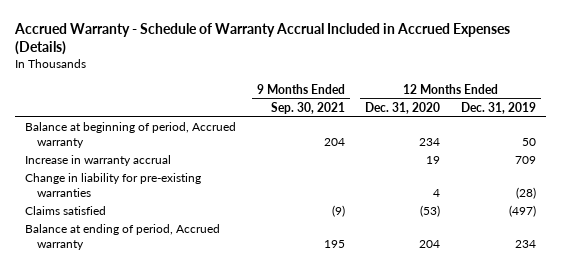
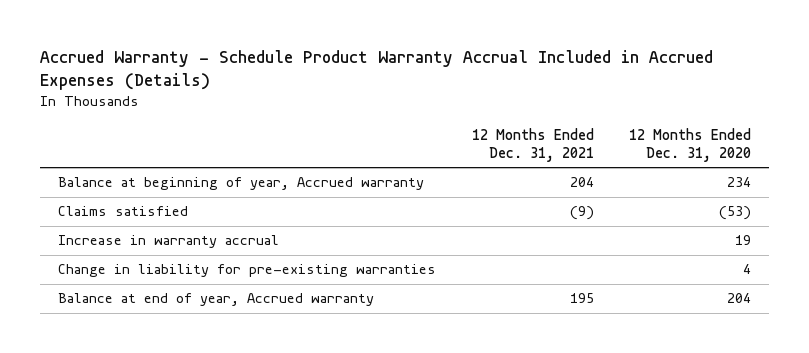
- Accrued Warranty - Schedule of Warranty Accrual Included in Accrued Expenses (Details)
+ Accrued Warranty - Schedule Product Warranty Accrual Included in Accrued Expenses (Details)
- | 9 Months Ended Sep. 30, 2021 | 12 Months Ended Dec. 31, 2020 | 12 Months Ended Dec. 31, 2019
+ | 12 Months Ended Dec. 31, 2021 | 12 Months Ended Dec. 31, 2020
- Balance at beginning of period, Accrued warranty | 204 | 234 | 50
+ Balance at beginning of year, Accrued warranty | 204 | 234
moved up: Claims satisfied | (9) | (53)
- Balance at ending of period, Accrued warranty | 195 | 204 | 234
+ Balance at end of year, Accrued warranty | 195 | 204

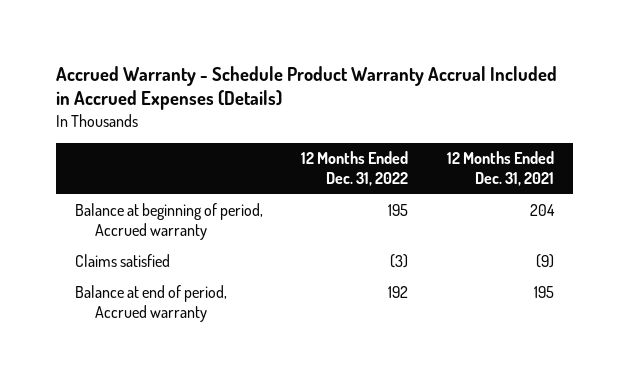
- | 12 Months Ended Dec. 31, 2021 | 12 Months Ended Dec. 31, 2020
+ | 12 Months Ended Dec. 31, 2022 | 12 Months Ended Dec. 31, 2021
- Balance at beginning of year, Accrued warranty | 204 | 234
+ Balance at beginning of period, Accrued warranty | 195 | 204
- Increase in warranty accrual | | 19
- Change in liability for pre-existing warranties | | 4
- Balance at end of year, Accrued warranty | 195 | 204
+ Balance at end of period, Accrued warranty | 192 | 195

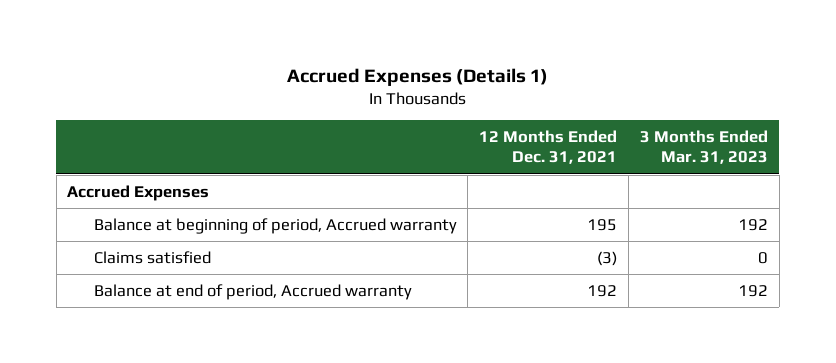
- Accrued Warranty - Schedule Product Warranty Accrual Included in Accrued Expenses (Details)
+ Accrued Expenses (Details 1)
- | 12 Months Ended Dec. 31, 2022 | 12 Months Ended Dec. 31, 2021
+ | 12 Months Ended Dec. 31, 2021 | 3 Months Ended Mar. 31, 2023
- Balance at beginning of period, Accrued warranty | 195 | 204
- Claims satisfied | (3) | (9)
- Balance at end of period, Accrued warranty | 192 | 195
+ Accrued Expenses
+ Balance at beginning of period, Accrued warranty | 195 | 192
+ Claims satisfied | (3) | 0
+ Balance at end of period, Accrued warranty | 192 | 192

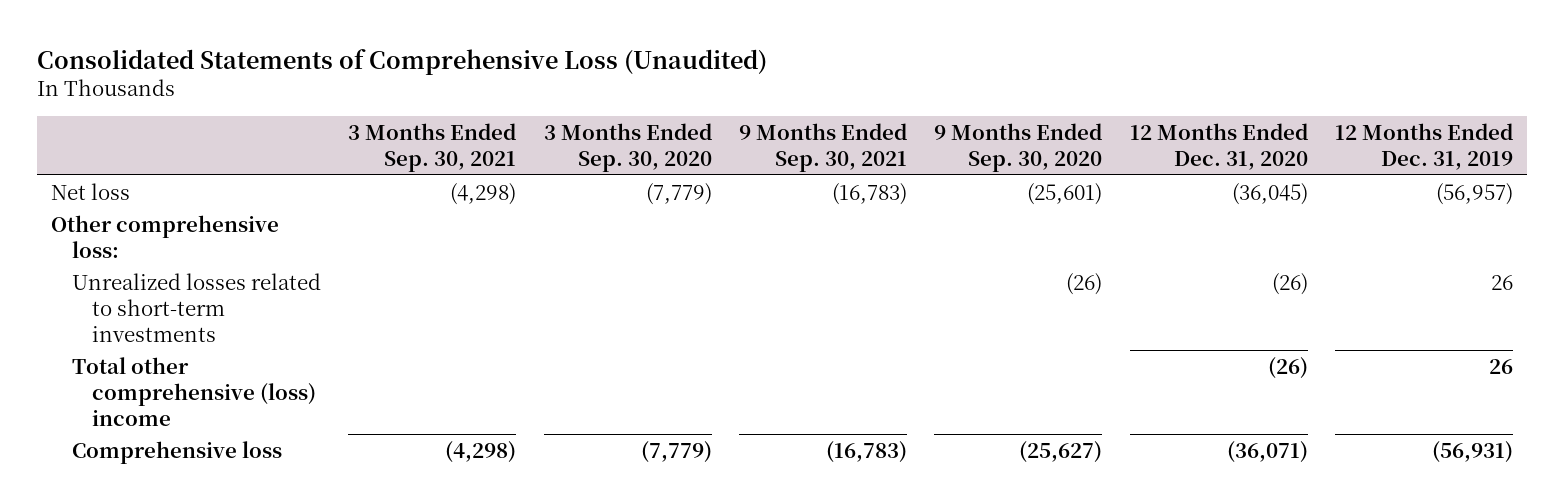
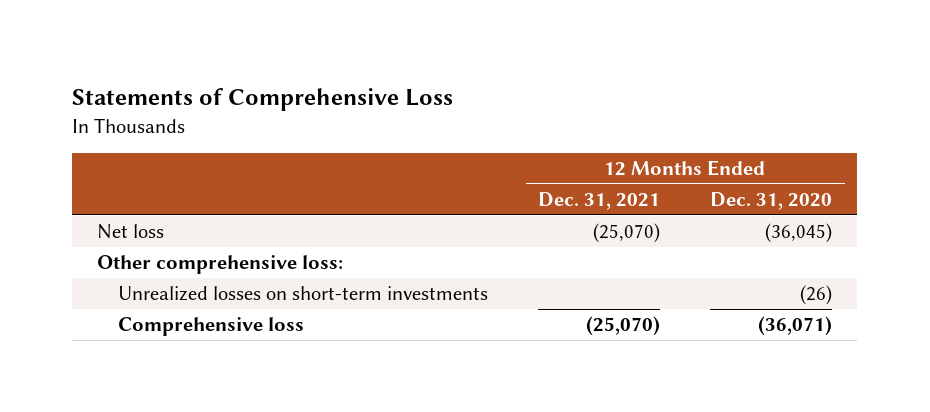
- Consolidated Statements of Comprehensive Loss (Unaudited)
+ Statements of Comprehensive Loss
- | 3 Months Ended Sep. 30, 2021 | 3 Months Ended Sep. 30, 2020 | 9 Months Ended Sep. 30, 2021 | 9 Months Ended Sep. 30, 2020 | 12 Months Ended Dec. 31, 2020 | 12 Months Ended Dec. 31, 2019
+ | 12 Months Ended Dec. 31, 2021 | 12 Months Ended Dec. 31, 2020
- Unrealized losses related to short-term investments | | | | (26) | (26) | 26
- Total other comprehensive (loss) income | | | | | (26) | 26
+ Unrealized losses on short-term investments | | (26)

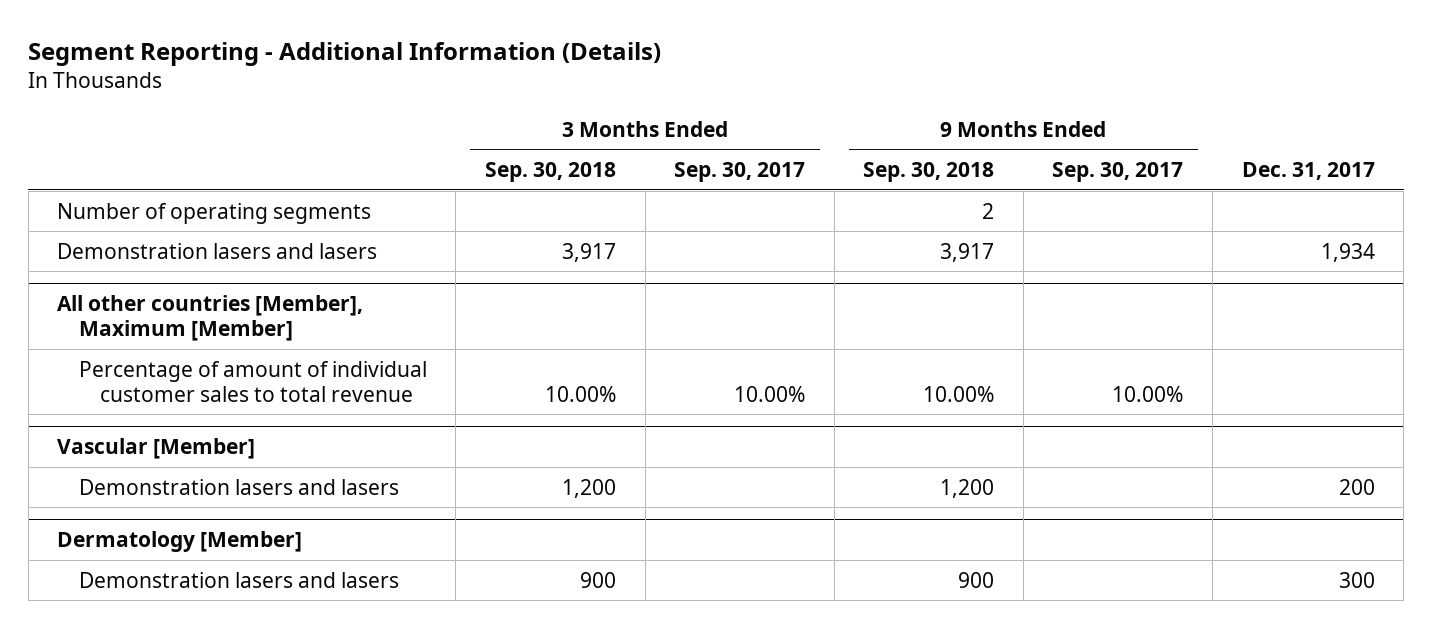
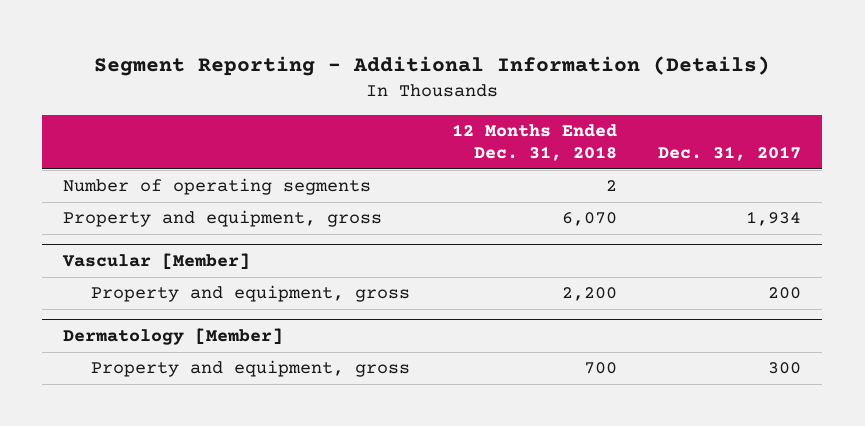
- | 3 Months Ended Sep. 30, 2018 | 3 Months Ended Sep. 30, 2017 | 9 Months Ended Sep. 30, 2018 | 9 Months Ended Sep. 30, 2017 | Dec. 31, 2017
+ | 12 Months Ended Dec. 31, 2018 | Dec. 31, 2017
- Demonstration lasers and lasers | 3,917 | | 3,917 | | 1,934
- All other countries [Member], Maximum [Member]
- Percentage of amount of individual customer sales to total revenue | 10.00% | 10.00% | 10.00% | 10.00% |
+ Property and equipment, gross | 6,070 | 1,934
@ Vascular [Member]
- Demonstration lasers and lasers | 1,200 | | 1,200 | | 200
+ Property and equipment, gross | 2,200 | 200
@ Dermatology [Member]
- Demonstration lasers and lasers | 900 | | 900 | | 300
+ Property and equipment, gross | 700 | 300

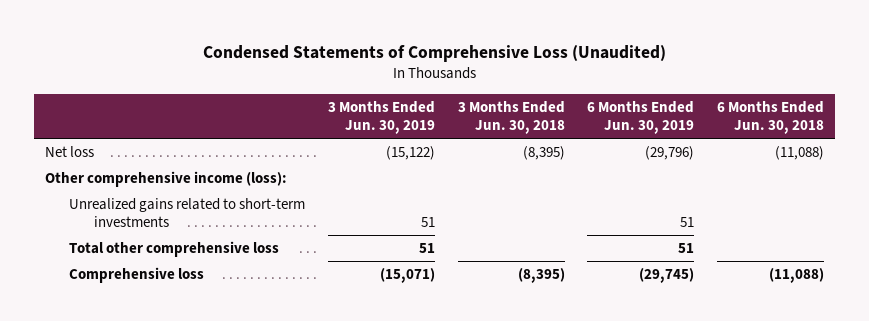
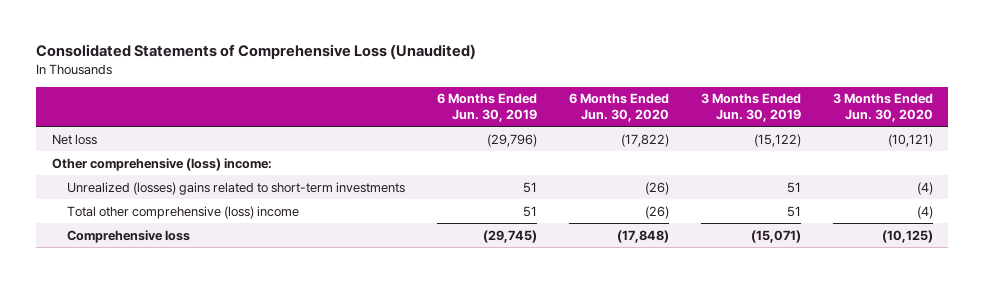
- Condensed Statements of Comprehensive Loss (Unaudited)
+ Consolidated Statements of Comprehensive Loss (Unaudited)
- | 3 Months Ended Jun. 30, 2019 | 3 Months Ended Jun. 30, 2018 | 6 Months Ended Jun. 30, 2019 | 6 Months Ended Jun. 30, 2018
+ | 6 Months Ended Jun. 30, 2019 | 6 Months Ended Jun. 30, 2020 | 3 Months Ended Jun. 30, 2019 | 3 Months Ended Jun. 30, 2020
- Other comprehensive income (loss):
- Unrealized gains related to short-term investments | 51 | | 51 |
- Total other comprehensive loss | 51 | | 51 |
+ Other comprehensive (loss) income:
+ Unrealized (losses) gains related to short-term investments | 51 | (26) | 51 | (4)
+ Total other comprehensive (loss) income | 51 | (26) | 51 | (4)

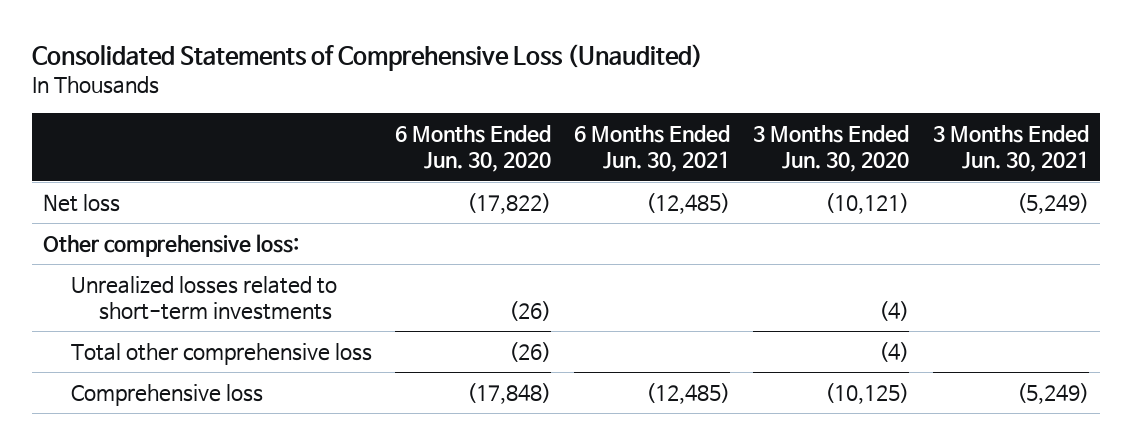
- | 6 Months Ended Jun. 30, 2019 | 6 Months Ended Jun. 30, 2020 | 3 Months Ended Jun. 30, 2019 | 3 Months Ended Jun. 30, 2020
+ | 6 Months Ended Jun. 30, 2020 | 6 Months Ended Jun. 30, 2021 | 3 Months Ended Jun. 30, 2020 | 3 Months Ended Jun. 30, 2021
- Other comprehensive (loss) income:
- Unrealized (losses) gains related to short-term investments | 51 | (26) | 51 | (4)
- Total other comprehensive (loss) income | 51 | (26) | 51 | (4)
+ Other comprehensive loss:
+ Unrealized losses related to short-term investments | (26) | | (4) |
+ Total other comprehensive loss | (26) | | (4) |

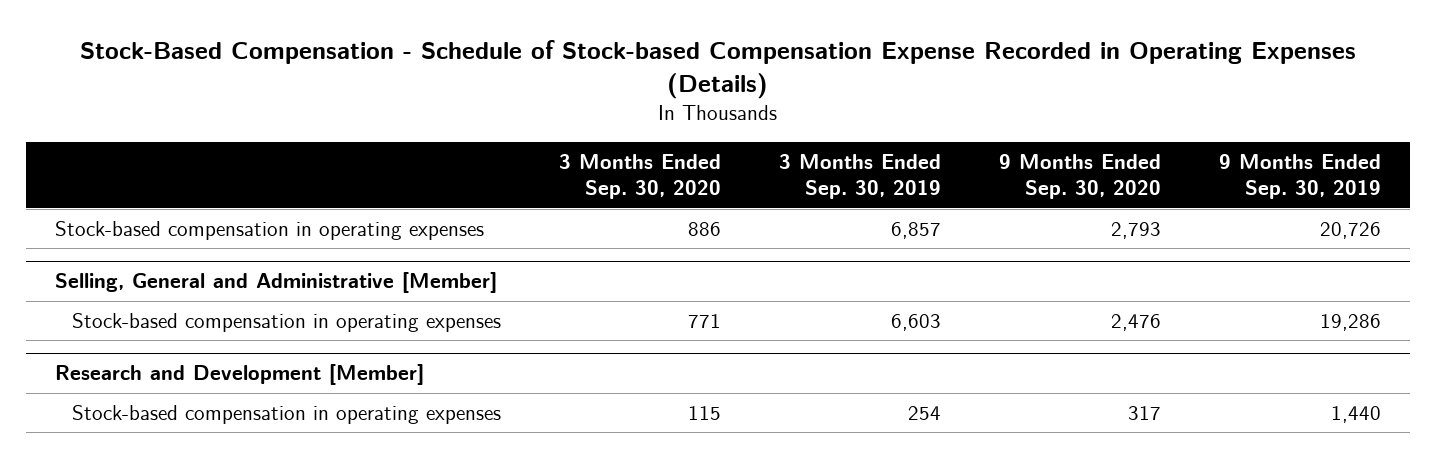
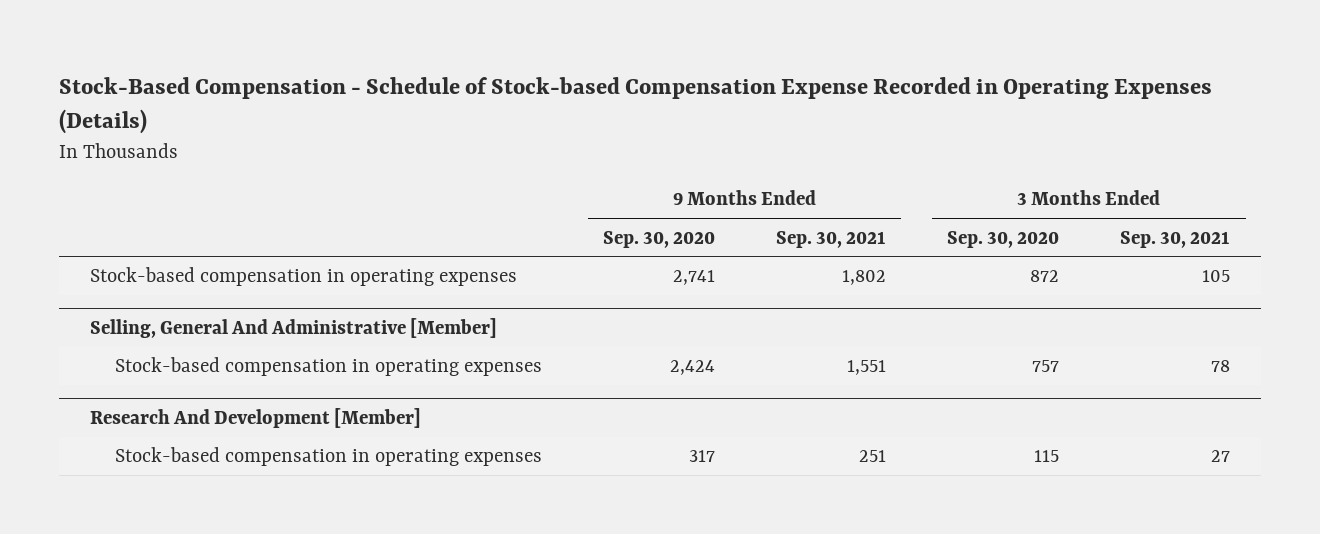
- | 3 Months Ended Sep. 30, 2020 | 3 Months Ended Sep. 30, 2019 | 9 Months Ended Sep. 30, 2020 | 9 Months Ended Sep. 30, 2019
+ | 9 Months Ended Sep. 30, 2020 | 9 Months Ended Sep. 30, 2021 | 3 Months Ended Sep. 30, 2020 | 3 Months Ended Sep. 30, 2021
- Stock-based compensation in operating expenses | 886 | 6,857 | 2,793 | 20,726
- Selling, General and Administrative [Member]
- Stock-based compensation in operating expenses | 771 | 6,603 | 2,476 | 19,286
- Research and Development [Member]
+ Stock-based compensation in operating expenses | 2,741 | 1,802 | 872 | 105
+ Selling, General And Administrative [Member]
+ Stock-based compensation in operating expenses | 2,424 | 1,551 | 757 | 78
+ Research And Development [Member]

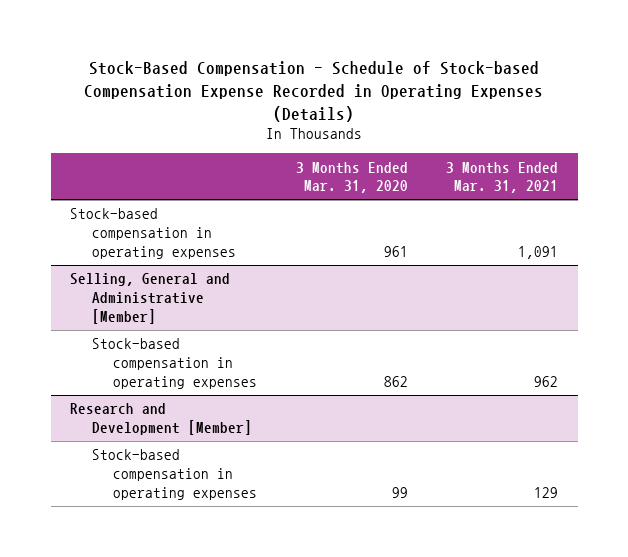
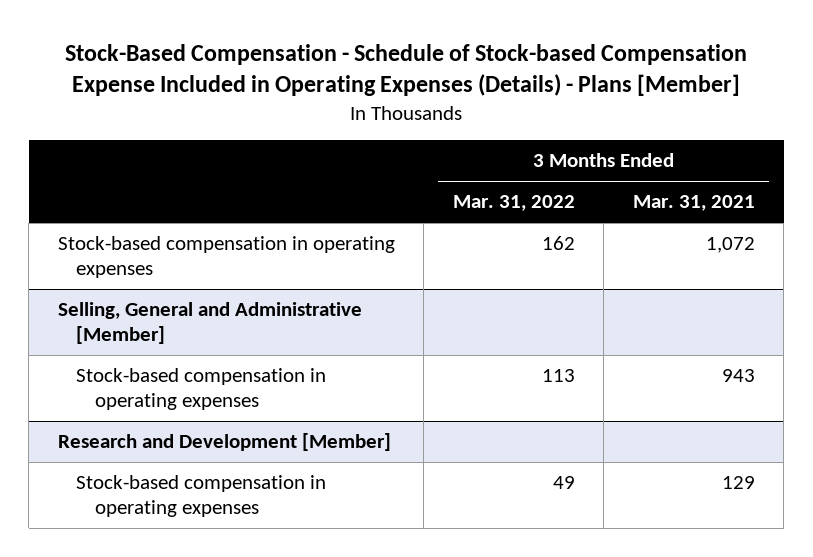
- Stock-Based Compensation - Schedule of Stock-based Compensation Expense Recorded in Operating Expenses (Details)
+ Stock-Based Compensation - Schedule of Stock-based Compensation Expense Included in Operating Expenses (Details) - Plans [Member]
- | 3 Months Ended Mar. 31, 2020 | 3 Months Ended Mar. 31, 2021
+ | 3 Months Ended Mar. 31, 2022 | 3 Months Ended Mar. 31, 2021
- Stock-based compensation in operating expenses | 961 | 1,091
+ Stock-based compensation in operating expenses | 162 | 1,072
@ Selling, General and Administrative [Member]
- Stock-based compensation in operating expenses | 862 | 962
+ Stock-based compensation in operating expenses | 113 | 943

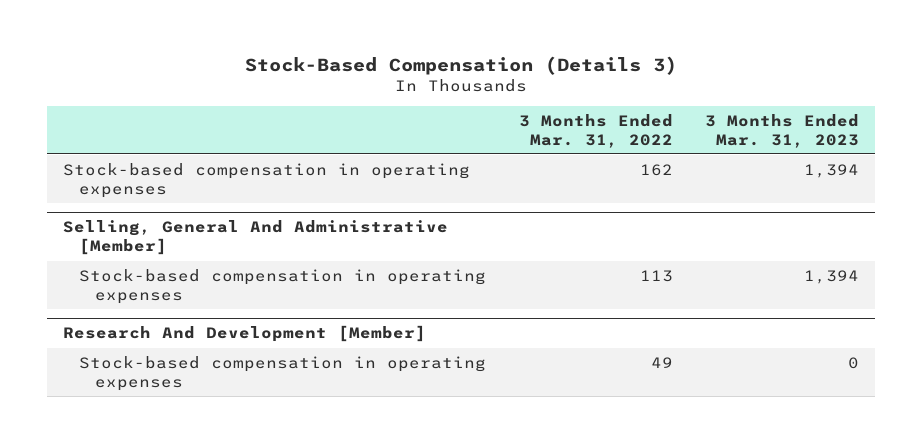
- Stock-Based Compensation - Schedule of Stock-based Compensation Expense Included in Operating Expenses (Details) - Plans [Member]
+ Stock-Based Compensation (Details 3)
- | 3 Months Ended Mar. 31, 2022 | 3 Months Ended Mar. 31, 2021
+ | 3 Months Ended Mar. 31, 2022 | 3 Months Ended Mar. 31, 2023
- Selling, General and Administrative [Member]
+ Selling, General And Administrative [Member]
- Research and Development [Member]
+ Research And Development [Member]

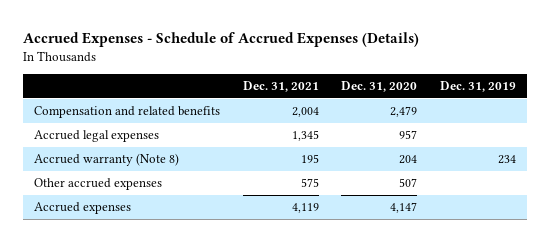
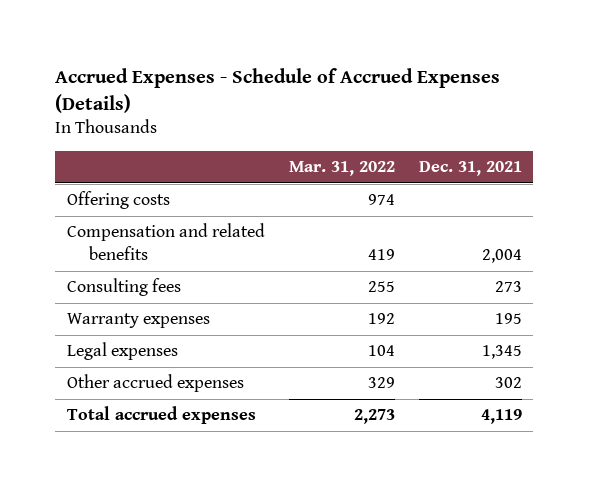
- | Dec. 31, 2021 | Dec. 31, 2020 | Dec. 31, 2019
+ | Mar. 31, 2022 | Dec. 31, 2021
+ Offering costs | 974 |
- Accrued legal expenses | 1,345 | 957 |
- Accrued warranty (Note 8) | 195 | 204 | 234
- Other accrued expenses | 575 | 507 |
- Accrued expenses | 4,119 | 4,147 |
+ Consulting fees | 255 | 273
+ Warranty expenses | 192 | 195
+ Legal expenses | 104 | 1,345
+ Other accrued expenses | 329 | 302
+ Total accrued expenses | 2,273 | 4,119

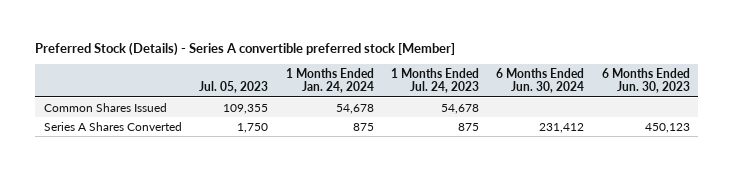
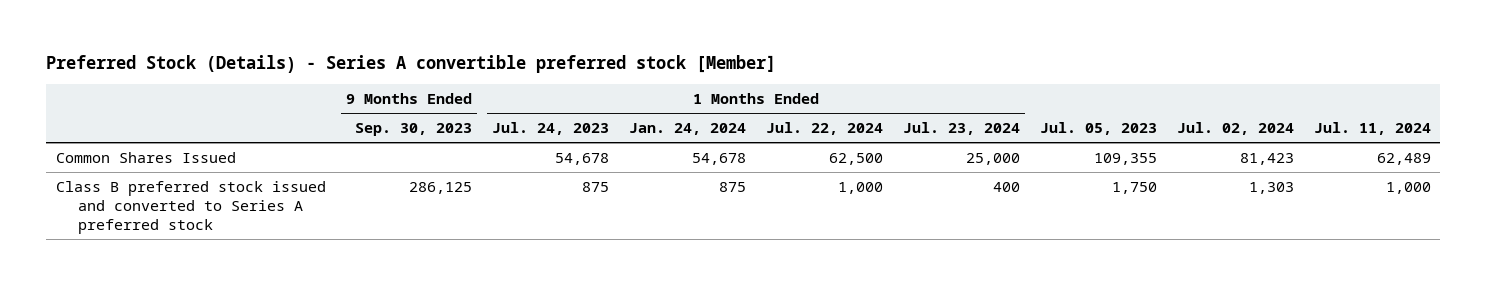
- | Jul. 05, 2023 | 1 Months Ended Jan. 24, 2024 | 1 Months Ended Jul. 24, 2023 | 6 Months Ended Jun. 30, 2024 | 6 Months Ended Jun. 30, 2023
+ | 9 Months Ended Sep. 30, 2023 | 1 Months Ended Jul. 24, 2023 | 1 Months Ended Jan. 24, 2024 | 1 Months Ended Jul. 22, 2024 | 1 Months Ended Jul. 23, 2024 | Jul. 05, 2023 | Jul. 02, 2024 | Jul. 11, 2024
- Series A Shares Converted | 1,750 | 875 | 875 | 231,412 | 450,123
+ Class B preferred stock issued and converted to Series A preferred stock | 286,125 | 875 | 875 | 1,000 | 400 | 1,750 | 1,303 | 1,000

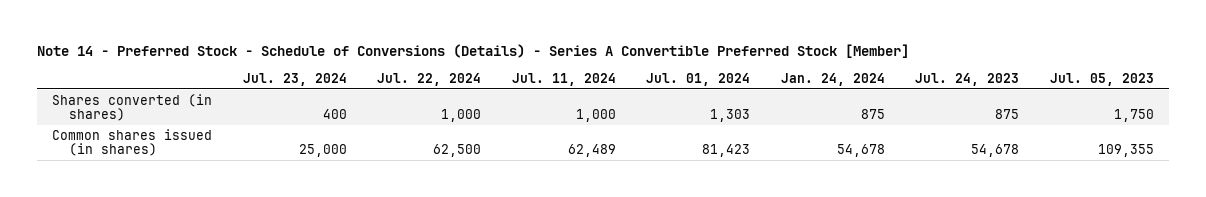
- Preferred Stock (Details) - Series A convertible preferred stock [Member]
+ Note 14 - Preferred Stock - Schedule of Conversions (Details) - Series A Convertible Preferred Stock [Member]
- | 9 Months Ended Sep. 30, 2023 | 1 Months Ended Jul. 24, 2023 | 1 Months Ended Jan. 24, 2024 | 1 Months Ended Jul. 22, 2024 | 1 Months Ended Jul. 23, 2024 | Jul. 05, 2023 | Jul. 02, 2024 | Jul. 11, 2024
+ | Jul. 23, 2024 | Jul. 22, 2024 | Jul. 11, 2024 | Jul. 01, 2024 | Jan. 24, 2024 | Jul. 24, 2023 | Jul. 05, 2023
- Common Shares Issued | | 54,678 | 54,678 | 62,500 | 25,000 | 109,355 | 81,423 | 62,489
- Class B preferred stock issued and converted to Series A preferred stock | 286,125 | 875 | 875 | 1,000 | 400 | 1,750 | 1,303 | 1,000
+ Shares converted (in shares) | 400 | 1,000 | 1,000 | 1,303 | 875 | 875 | 1,750
+ Common shares issued (in shares) | 25,000 | 62,500 | 62,489 | 81,423 | 54,678 | 54,678 | 109,355

